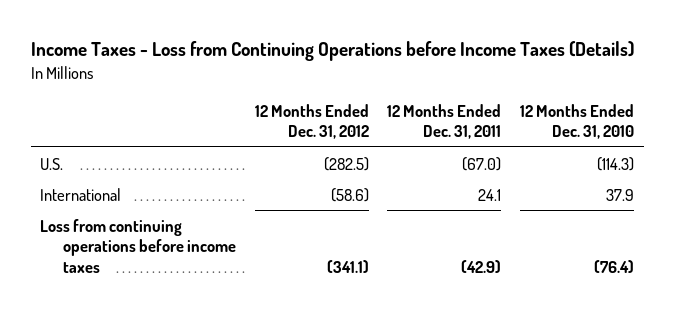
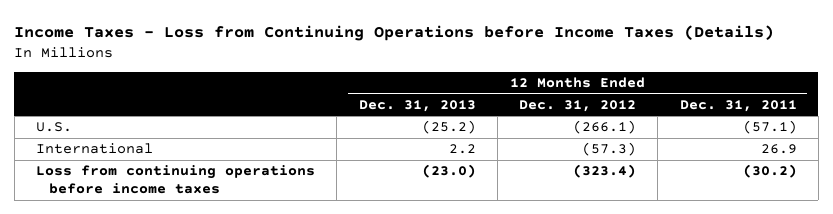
- | 12 Months Ended Dec. 31, 2012 | 12 Months Ended Dec. 31, 2011 | 12 Months Ended Dec. 31, 2010
+ | 12 Months Ended Dec. 31, 2013 | 12 Months Ended Dec. 31, 2012 | 12 Months Ended Dec. 31, 2011
- U.S. | (282.5) | (67.0) | (114.3)
- International | (58.6) | 24.1 | 37.9
- Loss from continuing operations before income taxes | (341.1) | (42.9) | (76.4)
+ U.S. | (25.2) | (266.1) | (57.1)
+ International | 2.2 | (57.3) | 26.9
+ Loss from continuing operations before income taxes | (23.0) | (323.4) | (30.2)

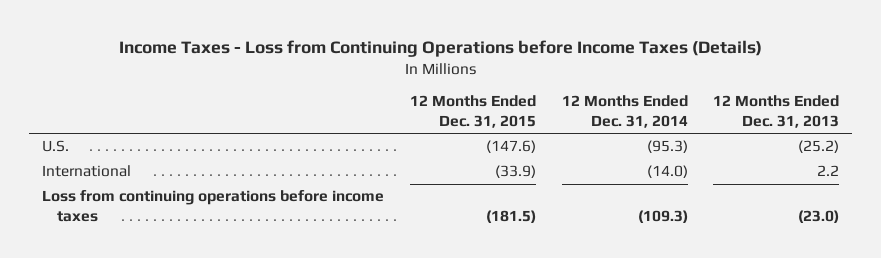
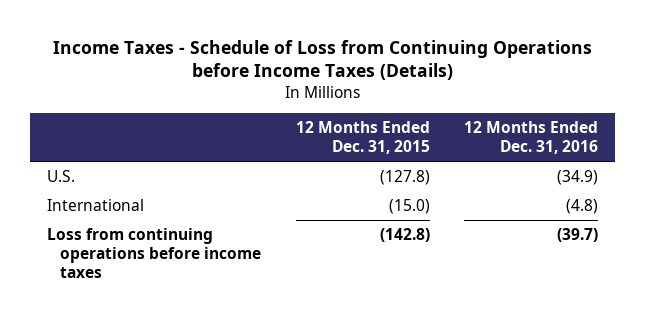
- Income Taxes - Loss from Continuing Operations before Income Taxes (Details)
+ Income Taxes - Schedule of Loss from Continuing Operations before Income Taxes (Details)
- | 12 Months Ended Dec. 31, 2015 | 12 Months Ended Dec. 31, 2014 | 12 Months Ended Dec. 31, 2013
+ | 12 Months Ended Dec. 31, 2015 | 12 Months Ended Dec. 31, 2016
- U.S. | (147.6) | (95.3) | (25.2)
- International | (33.9) | (14.0) | 2.2
- Loss from continuing operations before income taxes | (181.5) | (109.3) | (23.0)
+ U.S. | (127.8) | (34.9)
+ International | (15.0) | (4.8)
+ Loss from continuing operations before income taxes | (142.8) | (39.7)

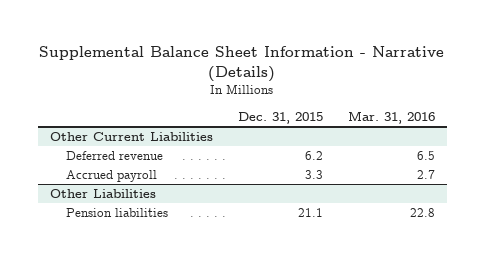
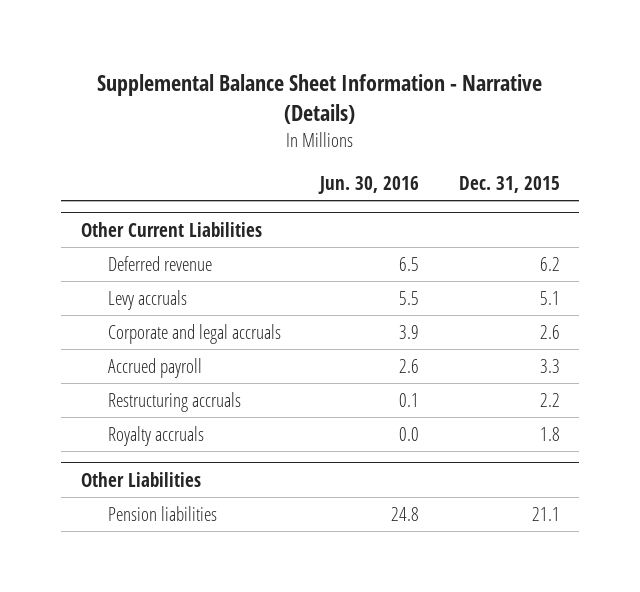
- | Dec. 31, 2015 | Mar. 31, 2016
+ | Jun. 30, 2016 | Dec. 31, 2015
@ Other Current Liabilities
+ Levy accruals | 5.5 | 5.1
+ Corporate and legal accruals | 3.9 | 2.6
+ Restructuring accruals | 0.1 | 2.2
+ Royalty accruals | 0.0 | 1.8

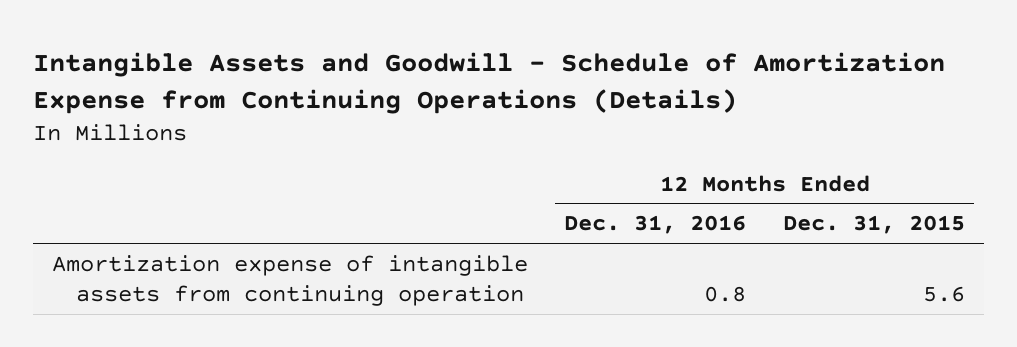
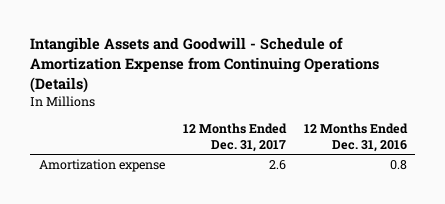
- | 12 Months Ended Dec. 31, 2016 | 12 Months Ended Dec. 31, 2015
+ | 12 Months Ended Dec. 31, 2017 | 12 Months Ended Dec. 31, 2016
- Amortization expense of intangible assets from continuing operation | 0.8 | 5.6
+ Amortization expense | 2.6 | 0.8

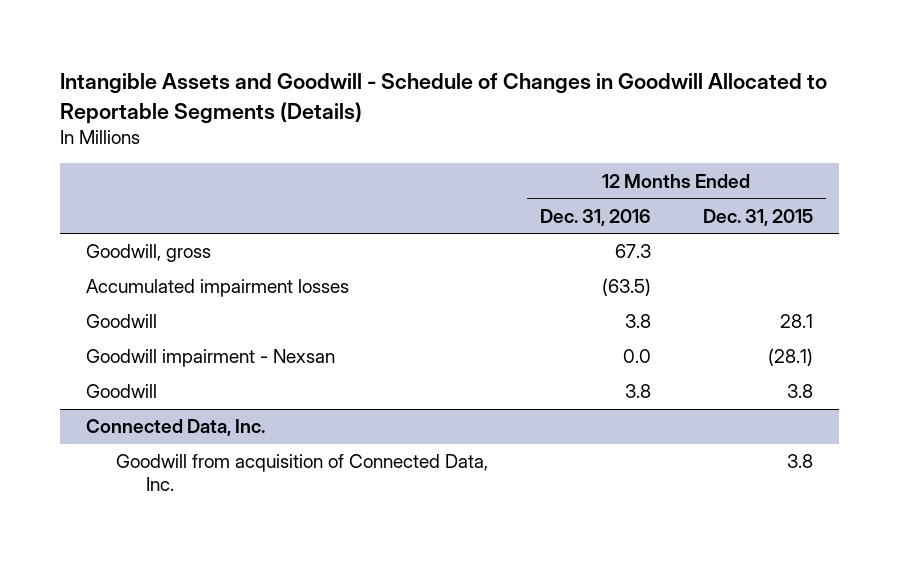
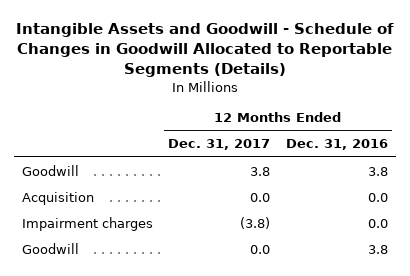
- | 12 Months Ended Dec. 31, 2016 | 12 Months Ended Dec. 31, 2015
+ | 12 Months Ended Dec. 31, 2017 | 12 Months Ended Dec. 31, 2016
- Goodwill, gross | 67.3 |
- Accumulated impairment losses | (63.5) |
- Goodwill impairment - Nexsan | 0.0 | (28.1)
+ Acquisition | 0.0 | 0.0
+ Impairment charges | (3.8) | 0.0
- Connected Data, Inc.
- Goodwill from acquisition of Connected Data, Inc. | | 3.8

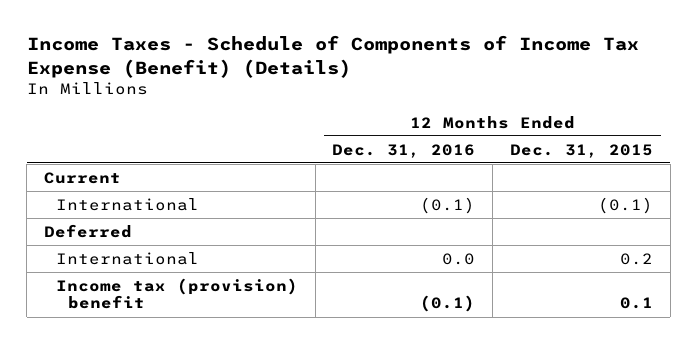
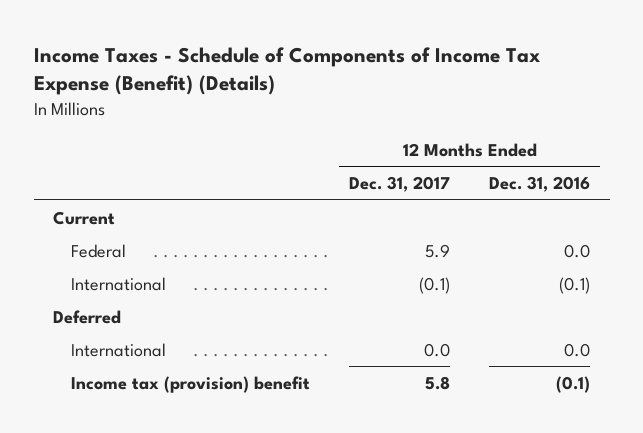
- | 12 Months Ended Dec. 31, 2016 | 12 Months Ended Dec. 31, 2015
+ | 12 Months Ended Dec. 31, 2017 | 12 Months Ended Dec. 31, 2016
+ Federal | 5.9 | 0.0

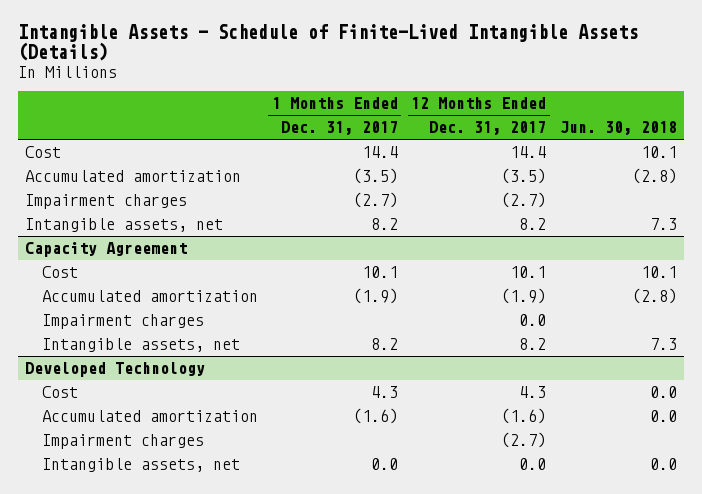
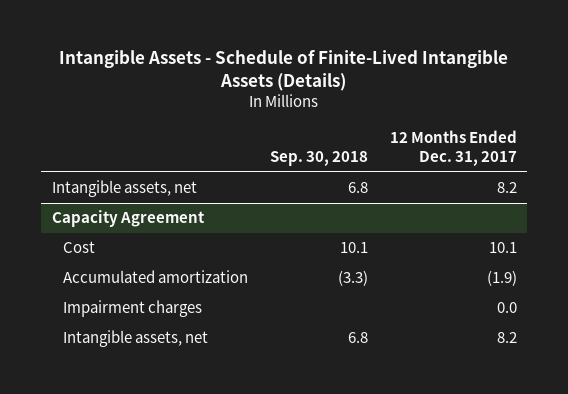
- | 1 Months Ended Dec. 31, 2017 | 12 Months Ended Dec. 31, 2017 | Jun. 30, 2018
+ | Sep. 30, 2018 | 12 Months Ended Dec. 31, 2017
- Cost | 14.4 | 14.4 | 10.1
- Accumulated amortization | (3.5) | (3.5) | (2.8)
- Impairment charges | (2.7) | (2.7) |
- Developed Technology
- Cost | 4.3 | 4.3 | 0.0
- Accumulated amortization | (1.6) | (1.6) | 0.0
- Impairment charges | | (2.7) |
- Intangible assets, net | 0.0 | 0.0 | 0.0

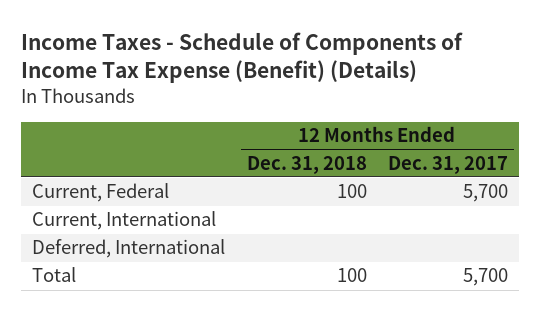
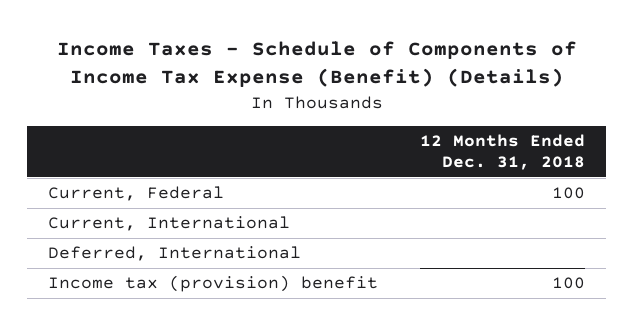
- | 12 Months Ended Dec. 31, 2018 | 12 Months Ended Dec. 31, 2017
+ | 12 Months Ended Dec. 31, 2018
- Total | 100 | 5,700
+ Income tax (provision) benefit | 100

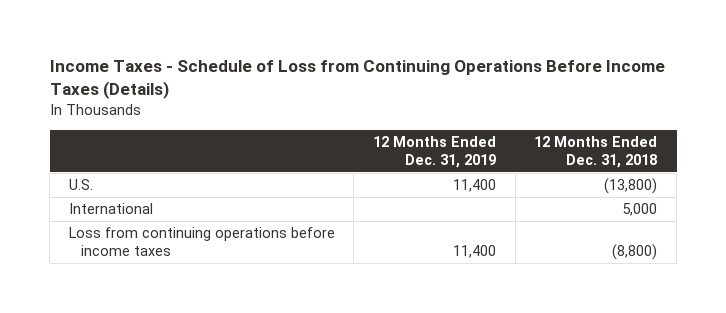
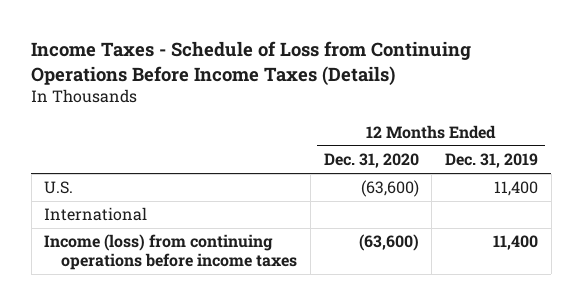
- | 12 Months Ended Dec. 31, 2019 | 12 Months Ended Dec. 31, 2018
+ | 12 Months Ended Dec. 31, 2020 | 12 Months Ended Dec. 31, 2019
- Loss from continuing operations before income taxes | 11,400 | (8,800)
+ Income (loss) from continuing operations before income taxes | (63,600) | 11,400

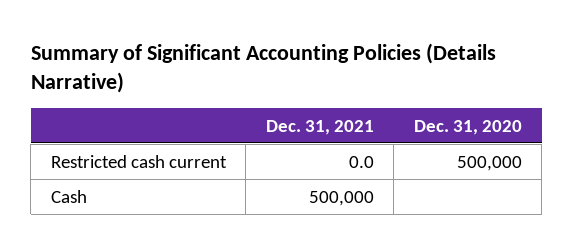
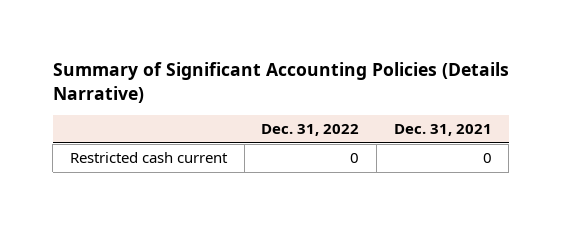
- | Dec. 31, 2021 | Dec. 31, 2020
+ | Dec. 31, 2022 | Dec. 31, 2021
- Restricted cash current | 0.0 | 500,000
- Cash | 500,000 |
+ Restricted cash current | 0 | 0

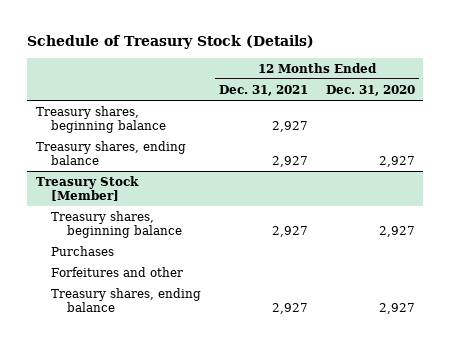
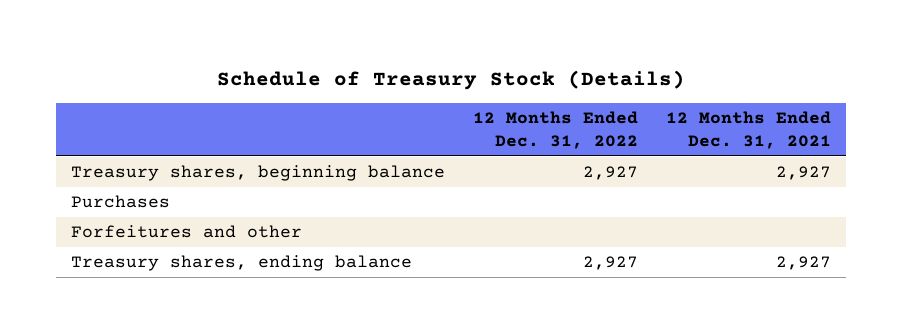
- | 12 Months Ended Dec. 31, 2021 | 12 Months Ended Dec. 31, 2020
+ | 12 Months Ended Dec. 31, 2022 | 12 Months Ended Dec. 31, 2021
- Treasury shares, ending balance | 2,927 | 2,927
- Treasury Stock [Member]
- Treasury shares, beginning balance | 2,927 | 2,927

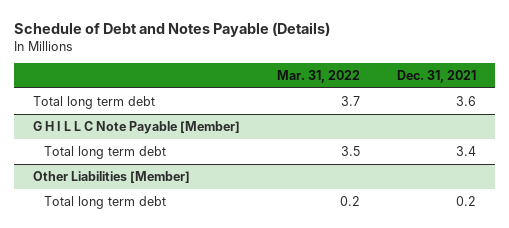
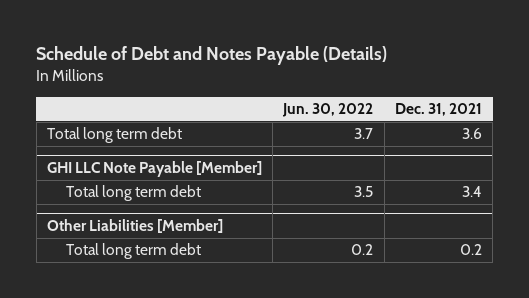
- | Mar. 31, 2022 | Dec. 31, 2021
+ | Jun. 30, 2022 | Dec. 31, 2021
- G H I L L C Note Payable [Member]
+ GHI LLC Note Payable [Member]

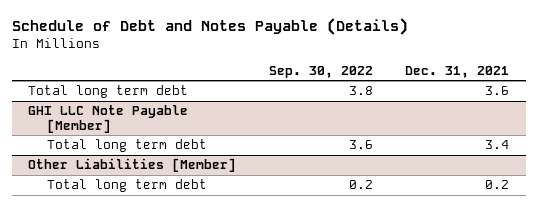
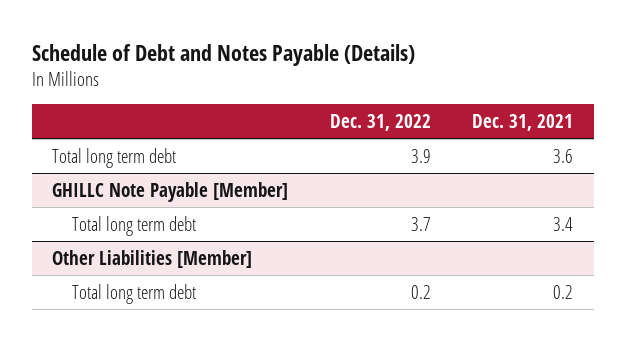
- | Sep. 30, 2022 | Dec. 31, 2021
+ | Dec. 31, 2022 | Dec. 31, 2021
- GHI LLC Note Payable [Member]
+ GHILLC Note Payable [Member]

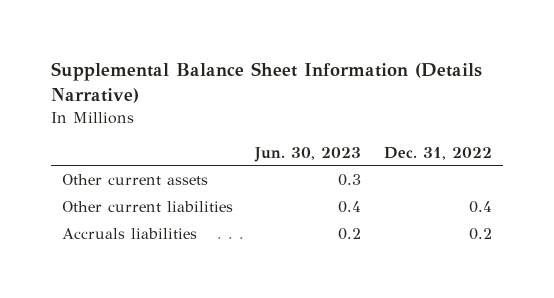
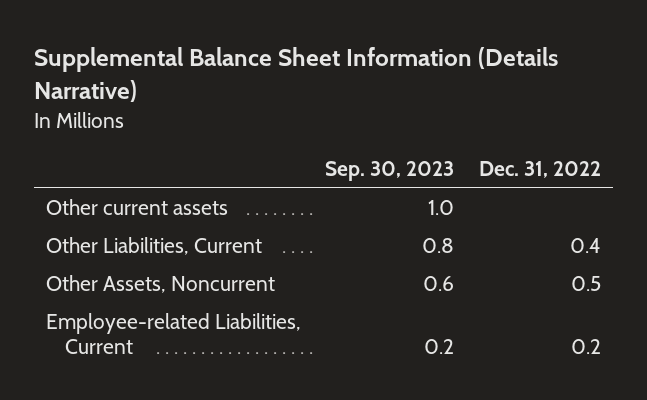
- | Jun. 30, 2023 | Dec. 31, 2022
+ | Sep. 30, 2023 | Dec. 31, 2022
- Other current liabilities | 0.4 | 0.4
- Accruals liabilities | 0.2 | 0.2
+ Other Liabilities, Current | 0.8 | 0.4
+ Other Assets, Noncurrent | 0.6 | 0.5
+ Employee-related Liabilities, Current | 0.2 | 0.2

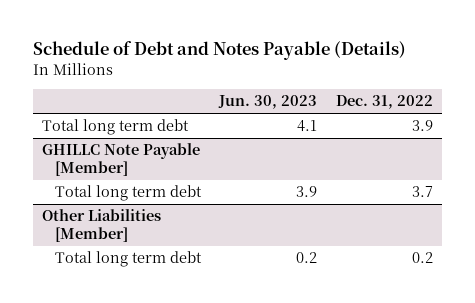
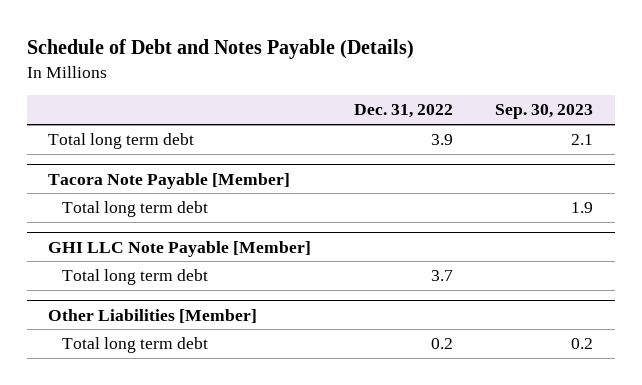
- | Jun. 30, 2023 | Dec. 31, 2022
+ | Dec. 31, 2022 | Sep. 30, 2023
- GHILLC Note Payable [Member]
+ Tacora Note Payable [Member]
+ Total long term debt | | 1.9
+ GHI LLC Note Payable [Member]

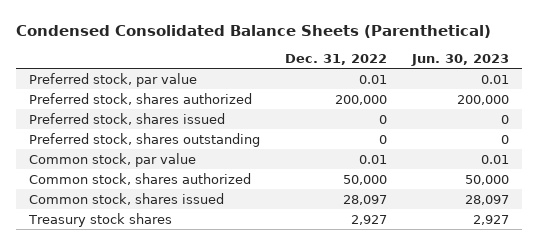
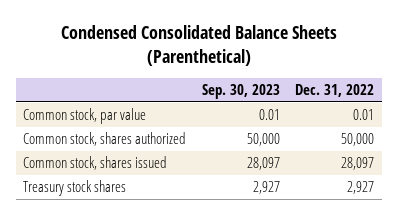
- | Dec. 31, 2022 | Jun. 30, 2023
+ | Sep. 30, 2023 | Dec. 31, 2022
- Preferred stock, par value | 0.01 | 0.01
- Preferred stock, shares authorized | 200,000 | 200,000
- Preferred stock, shares issued | 0 | 0
- Preferred stock, shares outstanding | 0 | 0

